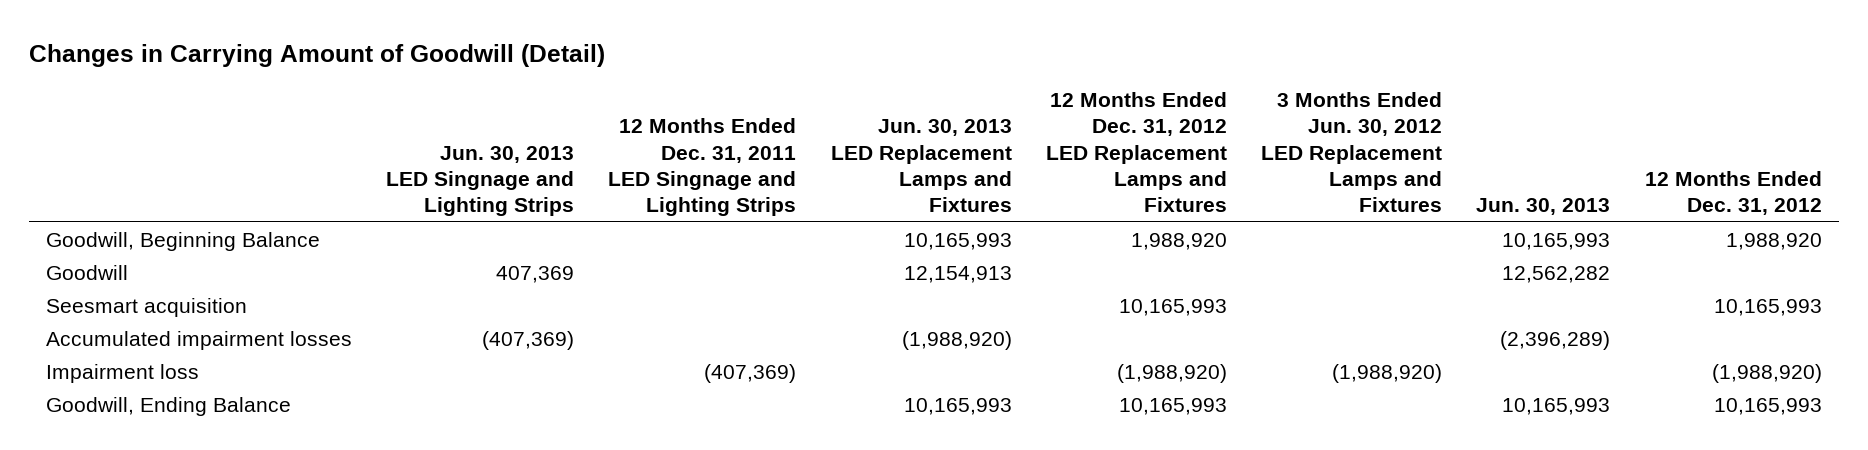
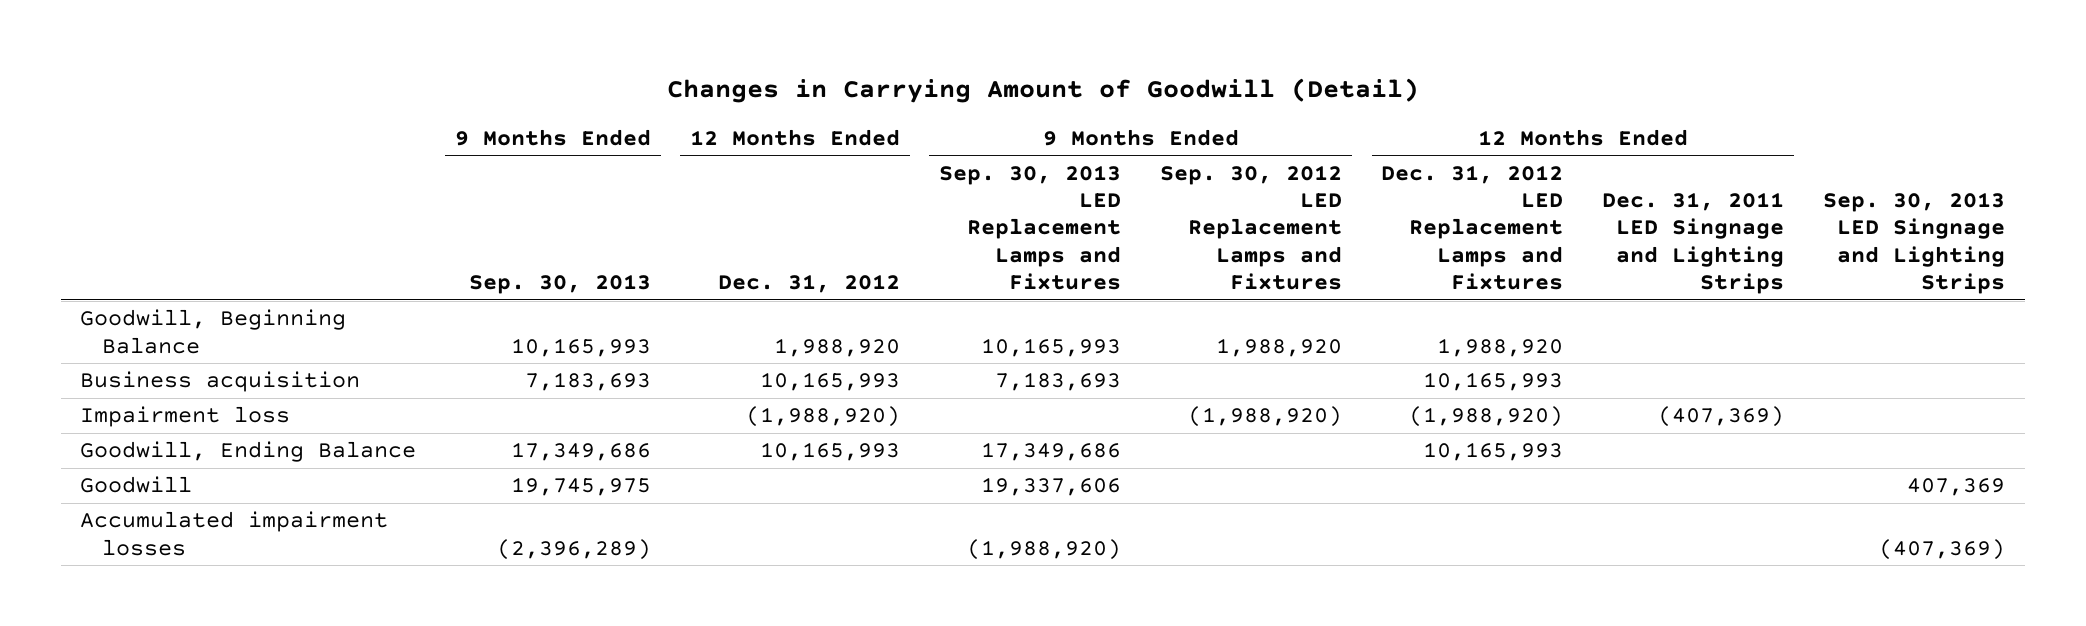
- | Jun. 30, 2013 LED Singnage and Lighting Strips | 12 Months Ended Dec. 31, 2011 LED Singnage and Lighting Strips | Jun. 30, 2013 LED Replacement Lamps and Fixtures | 12 Months Ended Dec. 31, 2012 LED Replacement Lamps and Fixtures | 3 Months Ended Jun. 30, 2012 LED Replacement Lamps and Fixtures | Jun. 30, 2013 | 12 Months Ended Dec. 31, 2012
+ | 9 Months Ended Sep. 30, 2013 | 12 Months Ended Dec. 31, 2012 | 9 Months Ended Sep. 30, 2013 LED Replacement Lamps and Fixtures | 9 Months Ended Sep. 30, 2012 LED Replacement Lamps and Fixtures | 12 Months Ended Dec. 31, 2012 LED Replacement Lamps and Fixtures | 12 Months Ended Dec. 31, 2011 LED Singnage and Lighting Strips | Sep. 30, 2013 LED Singnage and Lighting Strips
- Seesmart acquisition | | | | 10,165,993 | | | 10,165,993
+ Business acquisition | 7,183,693 | 10,165,993 | 7,183,693 | | 10,165,993 | |
moved down: Goodwill | 19,745,975 | | 19,337,606 | | | | 407,369
moved down: Accumulated impairment losses | (2,396,289) | | (1,988,920) | | | | (407,369)

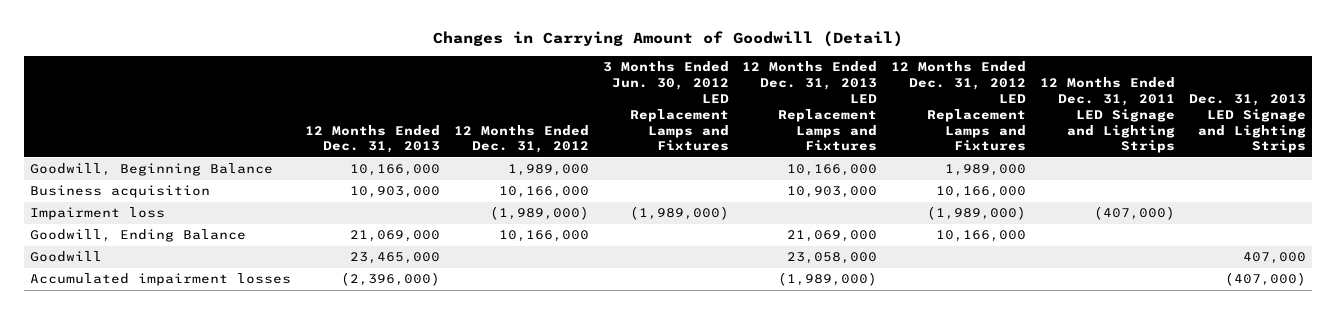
- | 9 Months Ended Sep. 30, 2013 | 12 Months Ended Dec. 31, 2012 | 9 Months Ended Sep. 30, 2013 LED Replacement Lamps and Fixtures | 9 Months Ended Sep. 30, 2012 LED Replacement Lamps and Fixtures | 12 Months Ended Dec. 31, 2012 LED Replacement Lamps and Fixtures | 12 Months Ended Dec. 31, 2011 LED Singnage and Lighting Strips | Sep. 30, 2013 LED Singnage and Lighting Strips
+ | 12 Months Ended Dec. 31, 2013 | 12 Months Ended Dec. 31, 2012 | 3 Months Ended Jun. 30, 2012 LED Replacement Lamps and Fixtures | 12 Months Ended Dec. 31, 2013 LED Replacement Lamps and Fixtures | 12 Months Ended Dec. 31, 2012 LED Replacement Lamps and Fixtures | 12 Months Ended Dec. 31, 2011 LED Signage and Lighting Strips | Dec. 31, 2013 LED Signage and Lighting Strips
- Goodwill, Beginning Balance | 10,165,993 | 1,988,920 | 10,165,993 | 1,988,920 | 1,988,920 | |
- Business acquisition | 7,183,693 | 10,165,993 | 7,183,693 | | 10,165,993 | |
- Impairment loss | | (1,988,920) | | (1,988,920) | (1,988,920) | (407,369) |
- Goodwill, Ending Balance | 17,349,686 | 10,165,993 | 17,349,686 | | 10,165,993 | |
+ Goodwill, Beginning Balance | 10,166,000 | 1,989,000 | | 10,166,000 | 1,989,000 | |
+ Business acquisition | 10,903,000 | 10,166,000 | | 10,903,000 | 10,166,000 | |
+ Impairment loss | | (1,989,000) | (1,989,000) | | (1,989,000) | (407,000) |
+ Goodwill, Ending Balance | 21,069,000 | 10,166,000 | | 21,069,000 | 10,166,000 | |

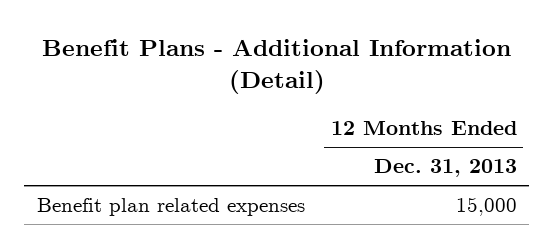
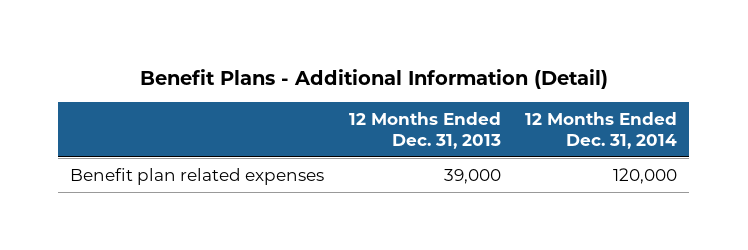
- | 12 Months Ended Dec. 31, 2013
+ | 12 Months Ended Dec. 31, 2013 | 12 Months Ended Dec. 31, 2014
- Benefit plan related expenses | 15,000
+ Benefit plan related expenses | 39,000 | 120,000

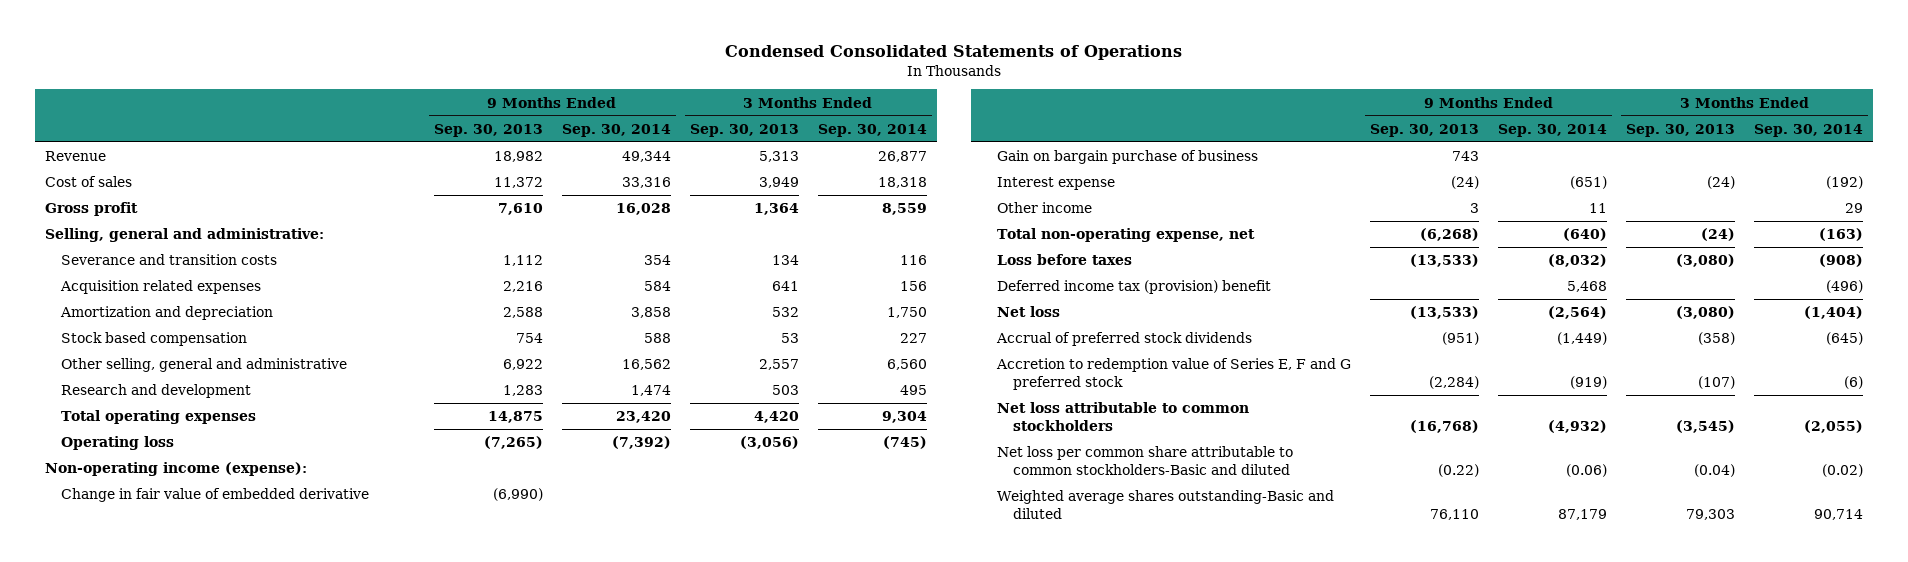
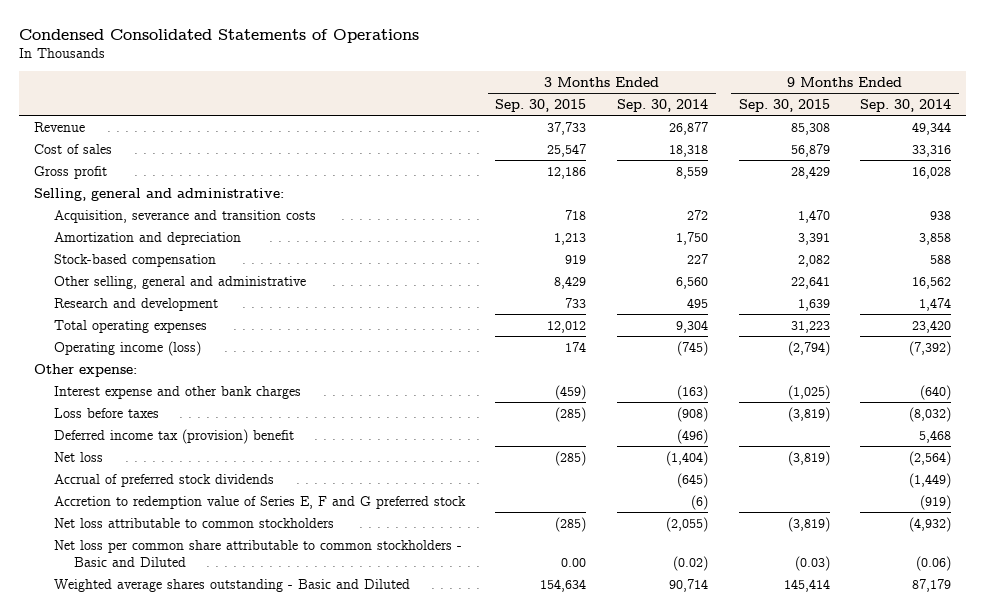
- | 9 Months Ended Sep. 30, 2013 | 9 Months Ended Sep. 30, 2014 | 3 Months Ended Sep. 30, 2013 | 3 Months Ended Sep. 30, 2014
+ | 3 Months Ended Sep. 30, 2015 | 3 Months Ended Sep. 30, 2014 | 9 Months Ended Sep. 30, 2015 | 9 Months Ended Sep. 30, 2014
- Severance and transition costs | 1,112 | 354 | 134 | 116
- Acquisition related expenses | 2,216 | 584 | 641 | 156
+ Acquisition, severance and transition costs | 718 | 272 | 1,470 | 938
- Stock based compensation | 754 | 588 | 53 | 227
+ Stock-based compensation | 919 | 227 | 2,082 | 588
- Operating loss | (7,265) | (7,392) | (3,056) | (745)
- Non-operating income (expense):
- Change in fair value of embedded derivative | (6,990) | | |
- Gain on bargain purchase of business | 743 | | |
- Interest expense | (24) | (651) | (24) | (192)
- Other income | 3 | 11 | | 29
- Total non-operating expense, net | (6,268) | (640) | (24) | (163)
+ Operating income (loss) | 174 | (745) | (2,794) | (7,392)
+ Other expense:
+ Interest expense and other bank charges | (459) | (163) | (1,025) | (640)
- Net loss per common share attributable to common stockholders-Basic and diluted | (0.22) | (0.06) | (0.04) | (0.02)
- Weighted average shares outstanding-Basic and diluted | 76,110 | 87,179 | 79,303 | 90,714
+ Net loss per common share attributable to common stockholders - Basic and Diluted | 0.00 | (0.02) | (0.03) | (0.06)
+ Weighted average shares outstanding - Basic and Diluted | 154,634 | 90,714 | 145,414 | 87,179

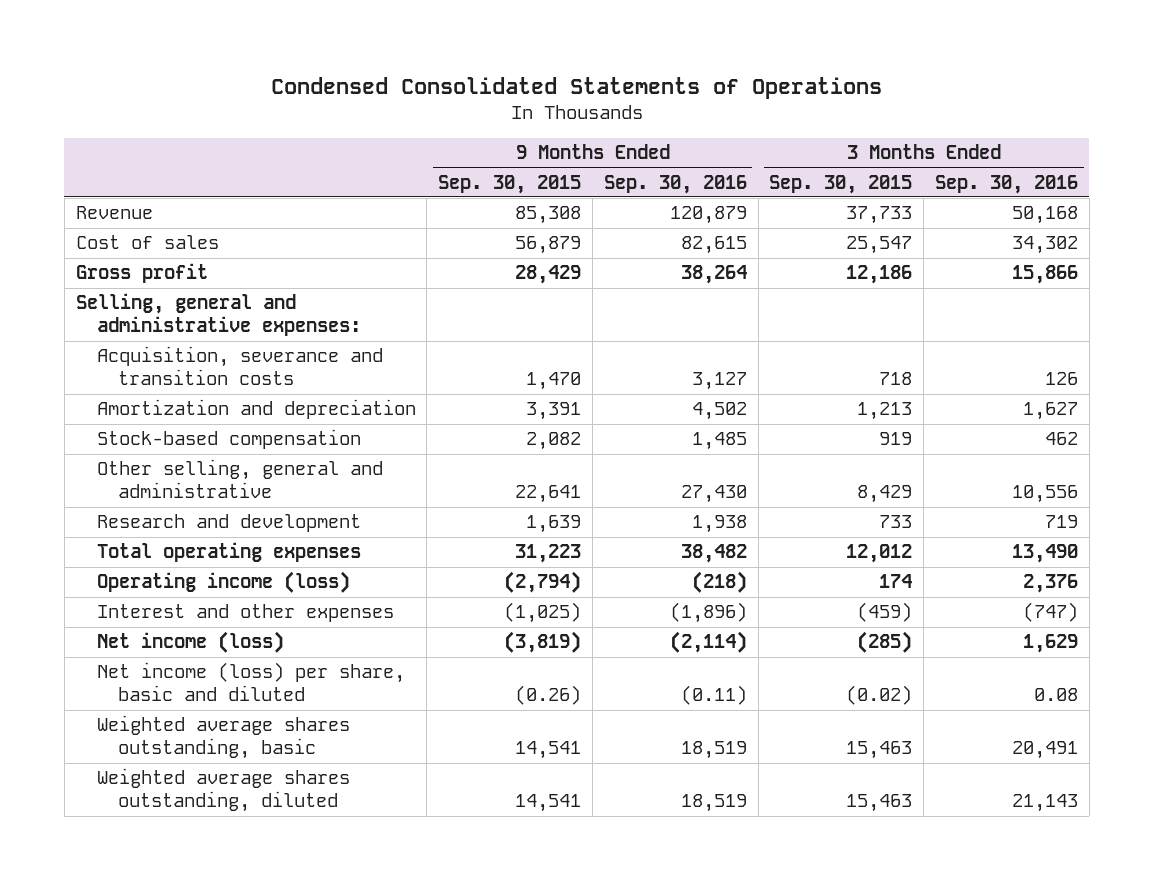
- | 3 Months Ended Sep. 30, 2015 | 3 Months Ended Sep. 30, 2014 | 9 Months Ended Sep. 30, 2015 | 9 Months Ended Sep. 30, 2014
+ | 9 Months Ended Sep. 30, 2015 | 9 Months Ended Sep. 30, 2016 | 3 Months Ended Sep. 30, 2015 | 3 Months Ended Sep. 30, 2016
- Selling, general and administrative:
+ Selling, general and administrative expenses:
- Other expense:
- Interest expense and other bank charges | (459) | (163) | (1,025) | (640)
- Loss before taxes | (285) | (908) | (3,819) | (8,032)
- Deferred income tax (provision) benefit | | (496) | | 5,468
- Net loss | (285) | (1,404) | (3,819) | (2,564)
- Accrual of preferred stock dividends | | (645) | | (1,449)
- Accretion to redemption value of Series E, F and G preferred stock | | (6) | | (919)
- Net loss attributable to common stockholders | (285) | (2,055) | (3,819) | (4,932)
- Net loss per common share attributable to common stockholders - Basic and Diluted | 0.00 | (0.02) | (0.03) | (0.06)
- Weighted average shares outstanding - Basic and Diluted | 154,634 | 90,714 | 145,414 | 87,179
+ Interest and other expenses | (1,025) | (1,896) | (459) | (747)
+ Net income (loss) | (3,819) | (2,114) | (285) | 1,629
+ Net income (loss) per share, basic and diluted | (0.26) | (0.11) | (0.02) | 0.08
+ Weighted average shares outstanding, basic | 14,541 | 18,519 | 15,463 | 20,491
+ Weighted average shares outstanding, diluted | 14,541 | 18,519 | 15,463 | 21,143

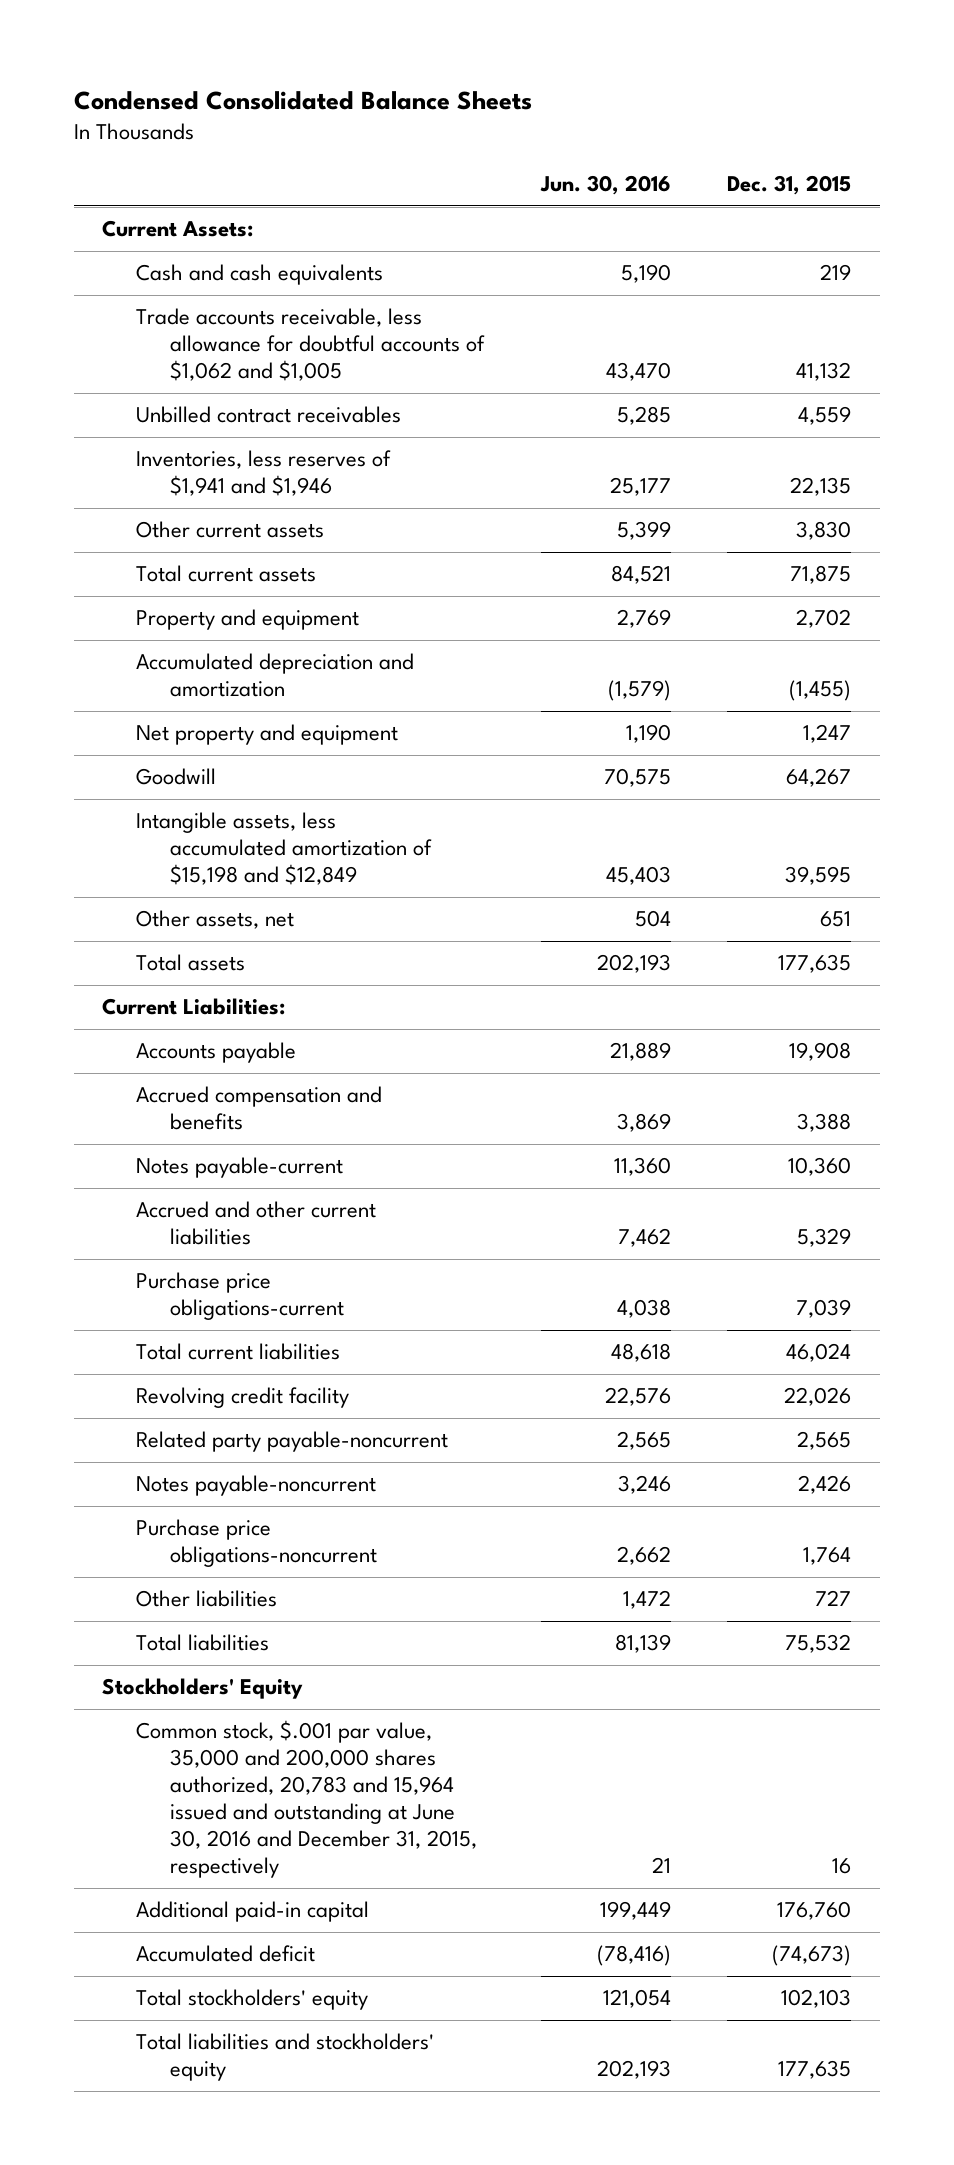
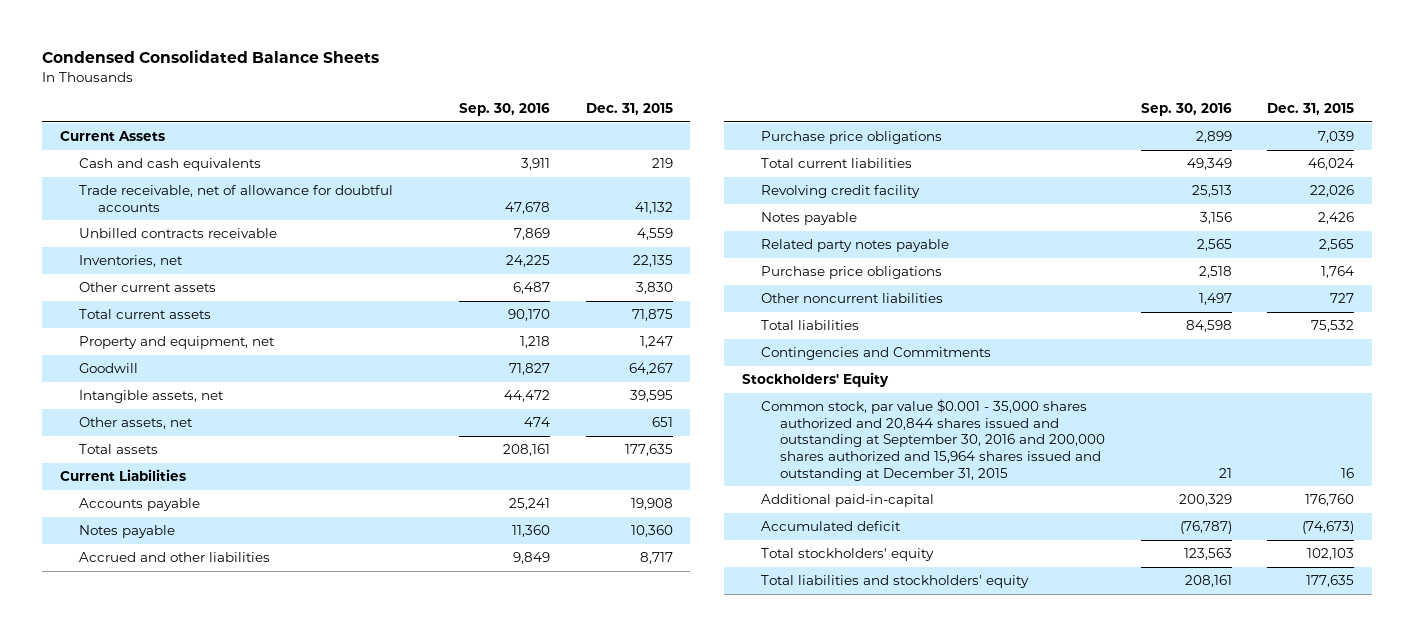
- | Jun. 30, 2016 | Dec. 31, 2015
+ | Sep. 30, 2016 | Dec. 31, 2015
- Current Assets:
+ Current Assets
- Trade accounts receivable, less allowance for doubtful accounts of $1,062 and $1,005 | 43,470 | 41,132
- Unbilled contract receivables | 5,285 | 4,559
- Inventories, less reserves of $1,941 and $1,946 | 25,177 | 22,135
+ Trade receivable, net of allowance for doubtful accounts | 47,678 | 41,132
+ Unbilled contracts receivable | 7,869 | 4,559
+ Inventories, net | 24,225 | 22,135
- Property and equipment | 2,769 | 2,702
- Accumulated depreciation and amortization | (1,579) | (1,455)
- Net property and equipment | 1,190 | 1,247
+ Property and equipment, net | 1,218 | 1,247
- Intangible assets, less accumulated amortization of $15,198 and $12,849 | 45,403 | 39,595
+ Intangible assets, net | 44,472 | 39,595
- Current Liabilities:
+ Current Liabilities
- Accrued compensation and benefits | 3,869 | 3,388
- Notes payable-current | 11,360 | 10,360
- Accrued and other current liabilities | 7,462 | 5,329
- Purchase price obligations-current | 4,038 | 7,039
+ Notes payable | 11,360 | 10,360
+ Accrued and other liabilities | 9,849 | 8,717
+ Purchase price obligations | 2,899 | 7,039
- Related party payable-noncurrent | 2,565 | 2,565
- Notes payable-noncurrent | 3,246 | 2,426
- Purchase price obligations-noncurrent | 2,662 | 1,764
- Other liabilities | 1,472 | 727
+ Notes payable | 3,156 | 2,426
+ Related party notes payable | 2,565 | 2,565
+ Purchase price obligations | 2,518 | 1,764
+ Other noncurrent liabilities | 1,497 | 727
+ Contingencies and Commitments
- Common stock, $.001 par value, 35,000 and 200,000 shares authorized, 20,783 and 15,964 issued and outstanding at June 30, 2016 and December 31, 2015, respectively | 21 | 16
- Additional paid-in capital | 199,449 | 176,760
+ Common stock, par value $0.001 - 35,000 shares authorized and 20,844 shares issued and outstanding at September 30, 2016 and 200,000 shares authorized and 15,964 shares issued and outstanding at December 31, 2015 | 21 | 16
+ Additional paid-in-capital | 200,329 | 176,760

